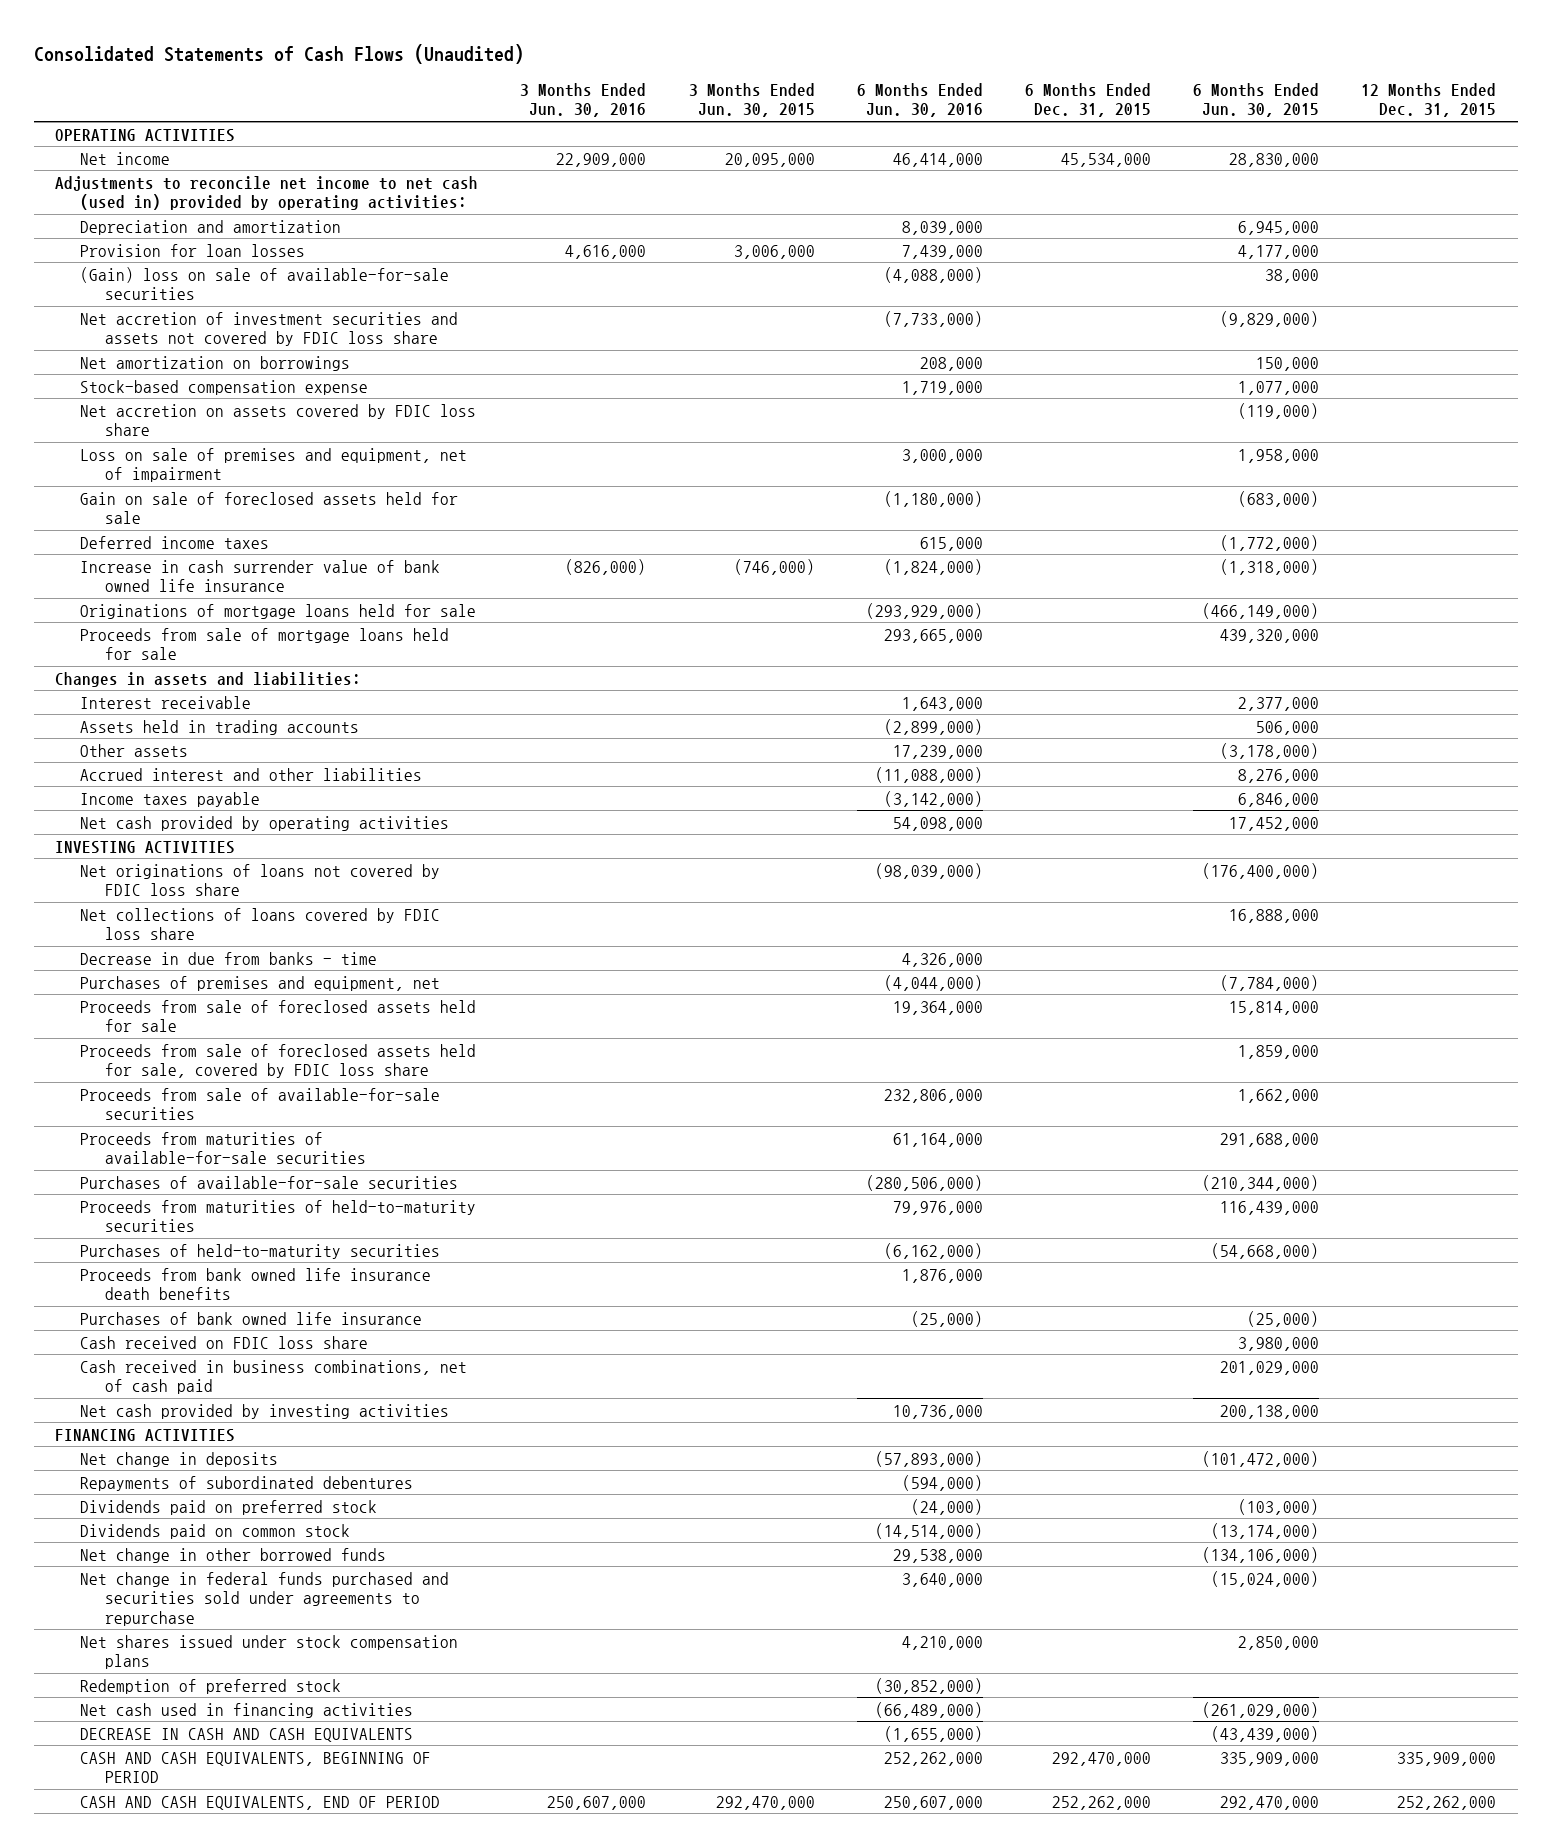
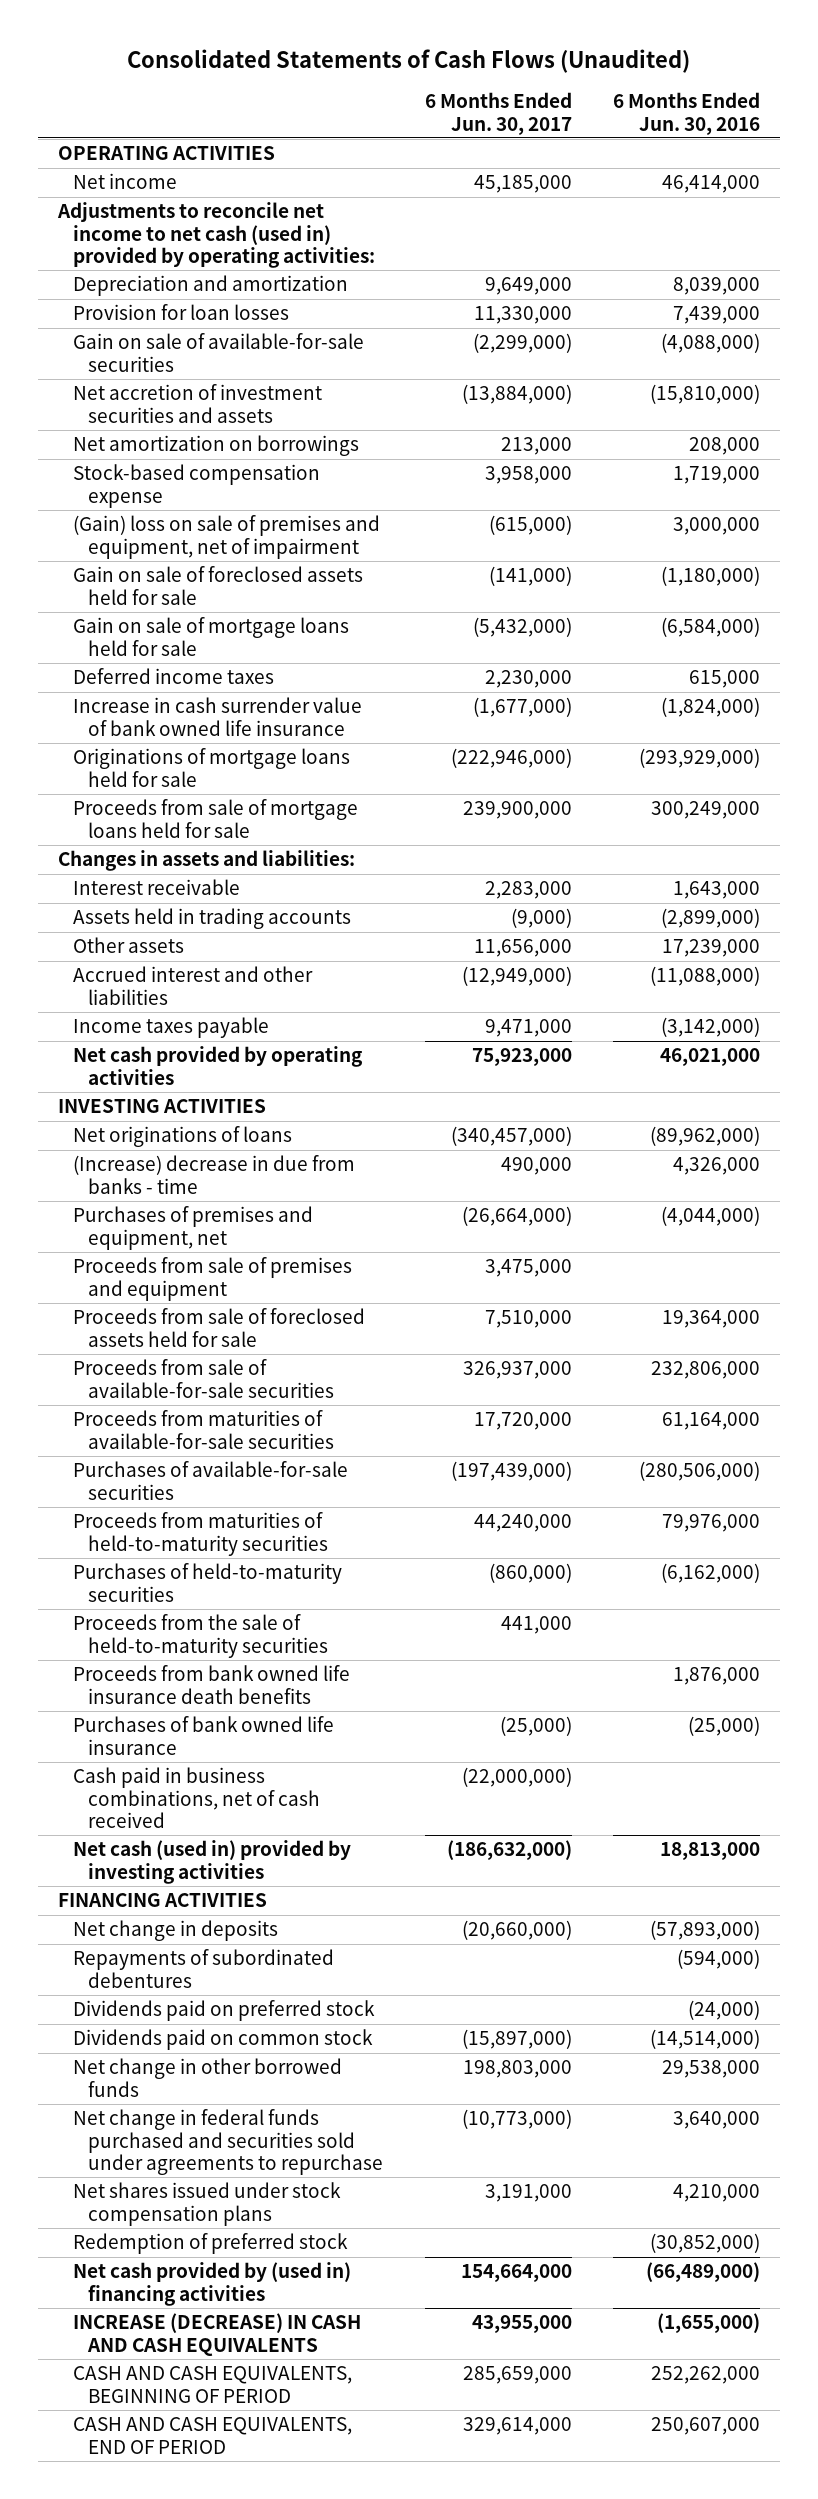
- | 3 Months Ended Jun. 30, 2016 | 3 Months Ended Jun. 30, 2015 | 6 Months Ended Jun. 30, 2016 | 6 Months Ended Dec. 31, 2015 | 6 Months Ended Jun. 30, 2015 | 12 Months Ended Dec. 31, 2015
+ | 6 Months Ended Jun. 30, 2017 | 6 Months Ended Jun. 30, 2016
- (Gain) loss on sale of available-for-sale securities | | | (4,088,000) | | 38,000 |
- Net accretion of investment securities and assets not covered by FDIC loss share | | | (7,733,000) | | (9,829,000) |
+ Gain on sale of available-for-sale securities | (2,299,000) | (4,088,000)
+ Net accretion of investment securities and assets | (13,884,000) | (15,810,000)
- Net accretion on assets covered by FDIC loss share | | | | | (119,000) |
- Loss on sale of premises and equipment, net of impairment | | | 3,000,000 | | 1,958,000 |
+ (Gain) loss on sale of premises and equipment, net of impairment | (615,000) | 3,000,000
+ Gain on sale of mortgage loans held for sale | (5,432,000) | (6,584,000)
- Proceeds from sale of mortgage loans held for sale | | | 293,665,000 | | 439,320,000 |
+ Proceeds from sale of mortgage loans held for sale | 239,900,000 | 300,249,000
- Net cash provided by operating activities | | | 54,098,000 | | 17,452,000 |
+ Net cash provided by operating activities | 75,923,000 | 46,021,000
- Net originations of loans not covered by FDIC loss share | | | (98,039,000) | | (176,400,000) |
- Net collections of loans covered by FDIC loss share | | | | | 16,888,000 |
- Decrease in due from banks - time | | | 4,326,000 | | |
+ Net originations of loans | (340,457,000) | (89,962,000)
+ (Increase) decrease in due from banks - time | 490,000 | 4,326,000
+ Proceeds from sale of premises and equipment | 3,475,000 |
- Proceeds from sale of foreclosed assets held for sale, covered by FDIC loss share | | | | | 1,859,000 |
+ Proceeds from the sale of held-to-maturity securities | 441,000 |
- Cash received on FDIC loss share | | | | | 3,980,000 |
- Cash received in business combinations, net of cash paid | | | | | 201,029,000 |
- Net cash provided by investing activities | | | 10,736,000 | | 200,138,000 |
+ Cash paid in business combinations, net of cash received | (22,000,000) |
+ Net cash (used in) provided by investing activities | (186,632,000) | 18,813,000
- Net cash used in financing activities | | | (66,489,000) | | (261,029,000) |
- DECREASE IN CASH AND CASH EQUIVALENTS | | | (1,655,000) | | (43,439,000) |
+ Net cash provided by (used in) financing activities | 154,664,000 | (66,489,000)
+ INCREASE (DECREASE) IN CASH AND CASH EQUIVALENTS | 43,955,000 | (1,655,000)

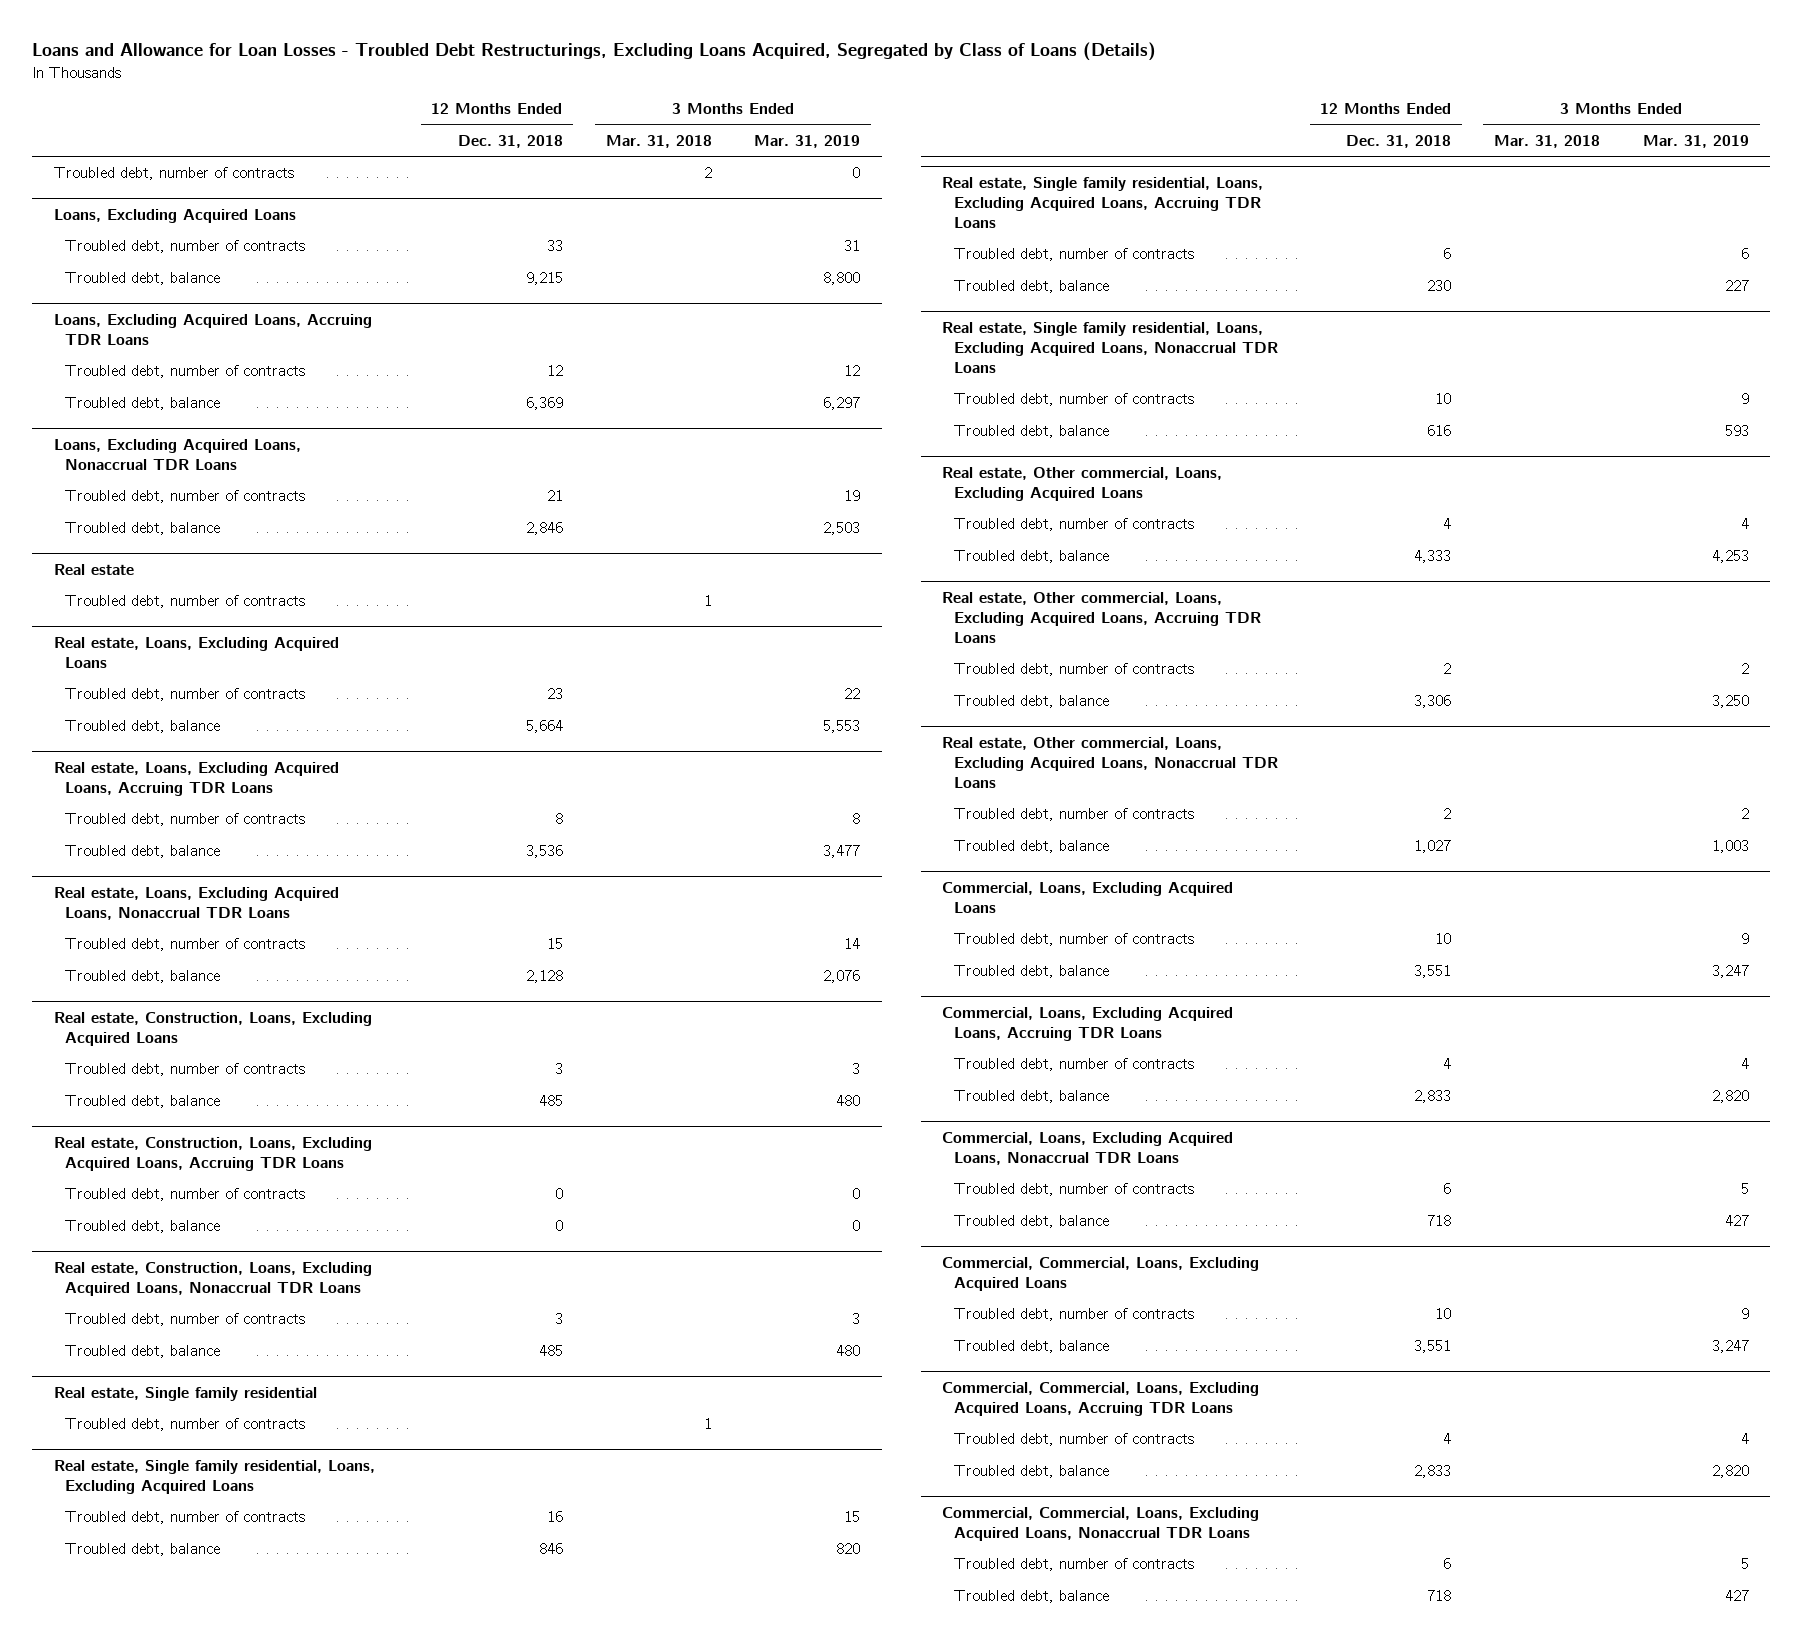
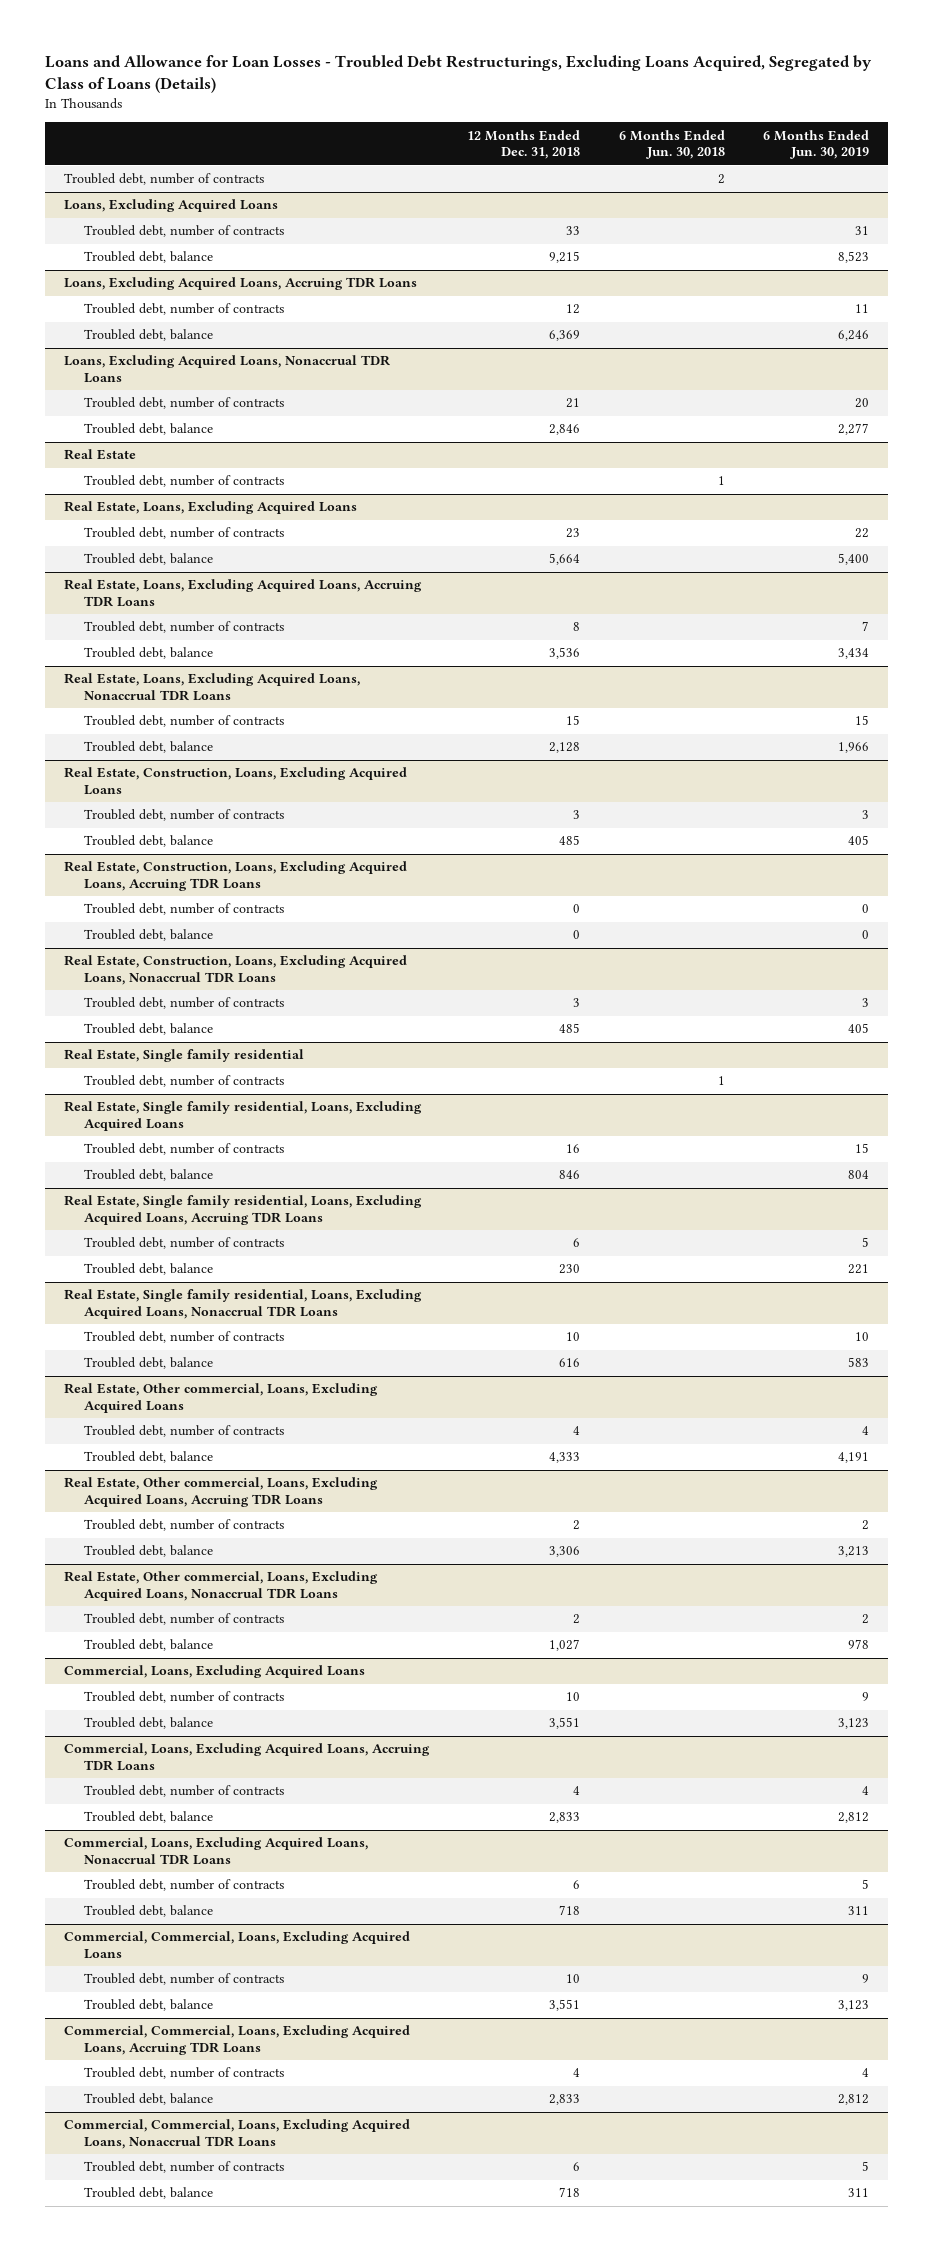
- | 12 Months Ended Dec. 31, 2018 | 3 Months Ended Mar. 31, 2018 | 3 Months Ended Mar. 31, 2019
+ | 12 Months Ended Dec. 31, 2018 | 6 Months Ended Jun. 30, 2018 | 6 Months Ended Jun. 30, 2019
- Real estate
+ Real Estate
- Real estate, Loans, Excluding Acquired Loans
+ Real Estate, Loans, Excluding Acquired Loans
- Real estate, Loans, Excluding Acquired Loans, Accruing TDR Loans
+ Real Estate, Loans, Excluding Acquired Loans, Accruing TDR Loans
- Real estate, Loans, Excluding Acquired Loans, Nonaccrual TDR Loans
+ Real Estate, Loans, Excluding Acquired Loans, Nonaccrual TDR Loans
- Real estate, Construction, Loans, Excluding Acquired Loans
+ Real Estate, Construction, Loans, Excluding Acquired Loans
- Real estate, Construction, Loans, Excluding Acquired Loans, Accruing TDR Loans
+ Real Estate, Construction, Loans, Excluding Acquired Loans, Accruing TDR Loans
- Real estate, Construction, Loans, Excluding Acquired Loans, Nonaccrual TDR Loans
+ Real Estate, Construction, Loans, Excluding Acquired Loans, Nonaccrual TDR Loans
- Real estate, Single family residential
+ Real Estate, Single family residential
- Real estate, Single family residential, Loans, Excluding Acquired Loans
+ Real Estate, Single family residential, Loans, Excluding Acquired Loans
- Real estate, Single family residential, Loans, Excluding Acquired Loans, Accruing TDR Loans
+ Real Estate, Single family residential, Loans, Excluding Acquired Loans, Accruing TDR Loans
- Real estate, Single family residential, Loans, Excluding Acquired Loans, Nonaccrual TDR Loans
+ Real Estate, Single family residential, Loans, Excluding Acquired Loans, Nonaccrual TDR Loans
- Real estate, Other commercial, Loans, Excluding Acquired Loans
+ Real Estate, Other commercial, Loans, Excluding Acquired Loans
- Real estate, Other commercial, Loans, Excluding Acquired Loans, Accruing TDR Loans
+ Real Estate, Other commercial, Loans, Excluding Acquired Loans, Accruing TDR Loans
- Real estate, Other commercial, Loans, Excluding Acquired Loans, Nonaccrual TDR Loans
+ Real Estate, Other commercial, Loans, Excluding Acquired Loans, Nonaccrual TDR Loans

